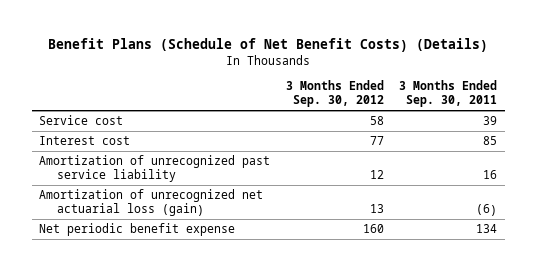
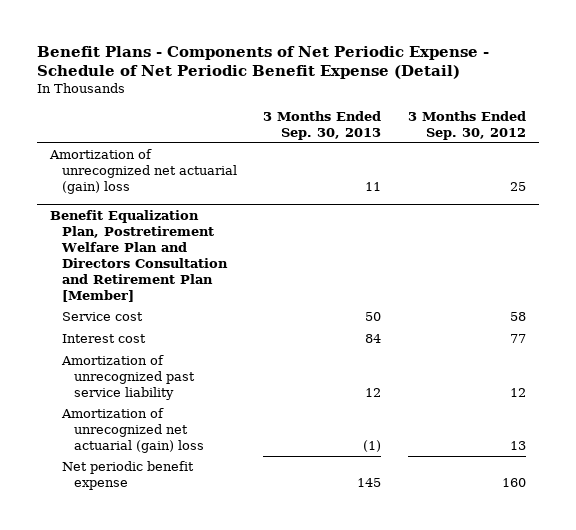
- Benefit Plans (Schedule of Net Benefit Costs) (Details)
+ Benefit Plans - Components of Net Periodic Expense - Schedule of Net Periodic Benefit Expense (Detail)
- | 3 Months Ended Sep. 30, 2012 | 3 Months Ended Sep. 30, 2011
+ | 3 Months Ended Sep. 30, 2013 | 3 Months Ended Sep. 30, 2012
+ Amortization of unrecognized net actuarial (gain) loss | 11 | 25
+ Benefit Equalization Plan, Postretirement Welfare Plan and Directors Consultation and Retirement Plan [Member]
- Amortization of unrecognized net actuarial loss (gain) | 13 | (6)
+ Amortization of unrecognized net actuarial (gain) loss | (1) | 13

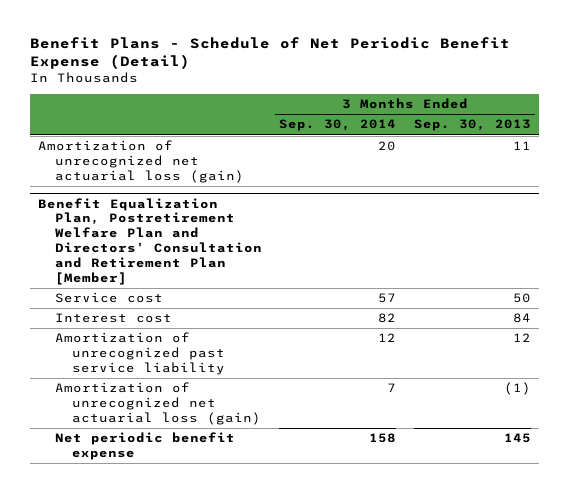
- Benefit Plans - Components of Net Periodic Expense - Schedule of Net Periodic Benefit Expense (Detail)
+ Benefit Plans - Schedule of Net Periodic Benefit Expense (Detail)
- | 3 Months Ended Sep. 30, 2013 | 3 Months Ended Sep. 30, 2012
+ | 3 Months Ended Sep. 30, 2014 | 3 Months Ended Sep. 30, 2013
- Amortization of unrecognized net actuarial (gain) loss | 11 | 25
- Benefit Equalization Plan, Postretirement Welfare Plan and Directors Consultation and Retirement Plan [Member]
+ Amortization of unrecognized net actuarial loss (gain) | 20 | 11
+ Benefit Equalization Plan, Postretirement Welfare Plan and Directors' Consultation and Retirement Plan [Member]
- Amortization of unrecognized net actuarial (gain) loss | (1) | 13
+ Amortization of unrecognized net actuarial loss (gain) | 7 | (1)

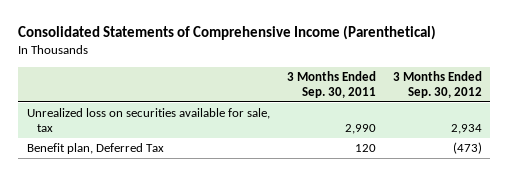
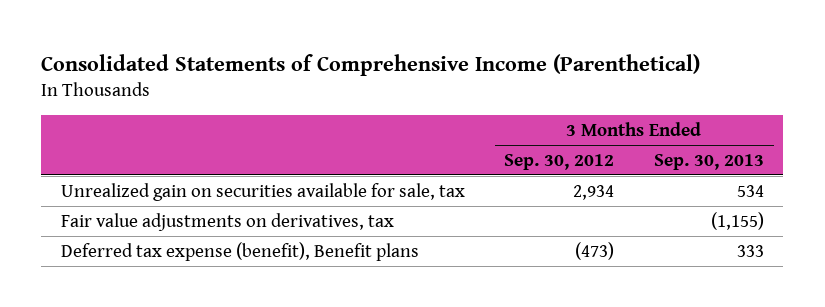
- | 3 Months Ended Sep. 30, 2011 | 3 Months Ended Sep. 30, 2012
+ | 3 Months Ended Sep. 30, 2012 | 3 Months Ended Sep. 30, 2013
- Unrealized loss on securities available for sale, tax | 2,990 | 2,934
- Benefit plan, Deferred Tax | 120 | (473)
+ Unrealized gain on securities available for sale, tax | 2,934 | 534
+ Fair value adjustments on derivatives, tax | | (1,155)
+ Deferred tax expense (benefit), Benefit plans | (473) | 333

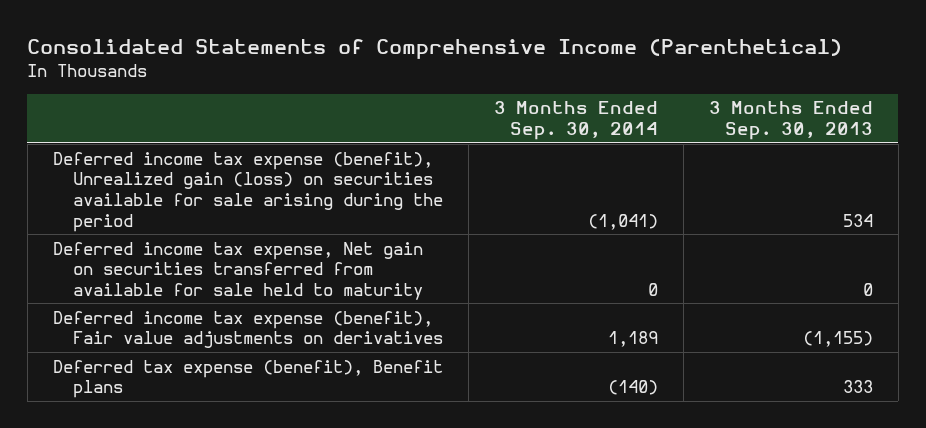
- | 3 Months Ended Sep. 30, 2012 | 3 Months Ended Sep. 30, 2013
+ | 3 Months Ended Sep. 30, 2014 | 3 Months Ended Sep. 30, 2013
- Unrealized gain on securities available for sale, tax | 2,934 | 534
- Fair value adjustments on derivatives, tax | | (1,155)
+ Deferred income tax expense (benefit), Unrealized gain (loss) on securities available for sale arising during the period | (1,041) | 534
+ Deferred income tax expense, Net gain on securities transferred from available for sale held to maturity | 0 | 0
+ Deferred income tax expense (benefit), Fair value adjustments on derivatives | 1,189 | (1,155)

